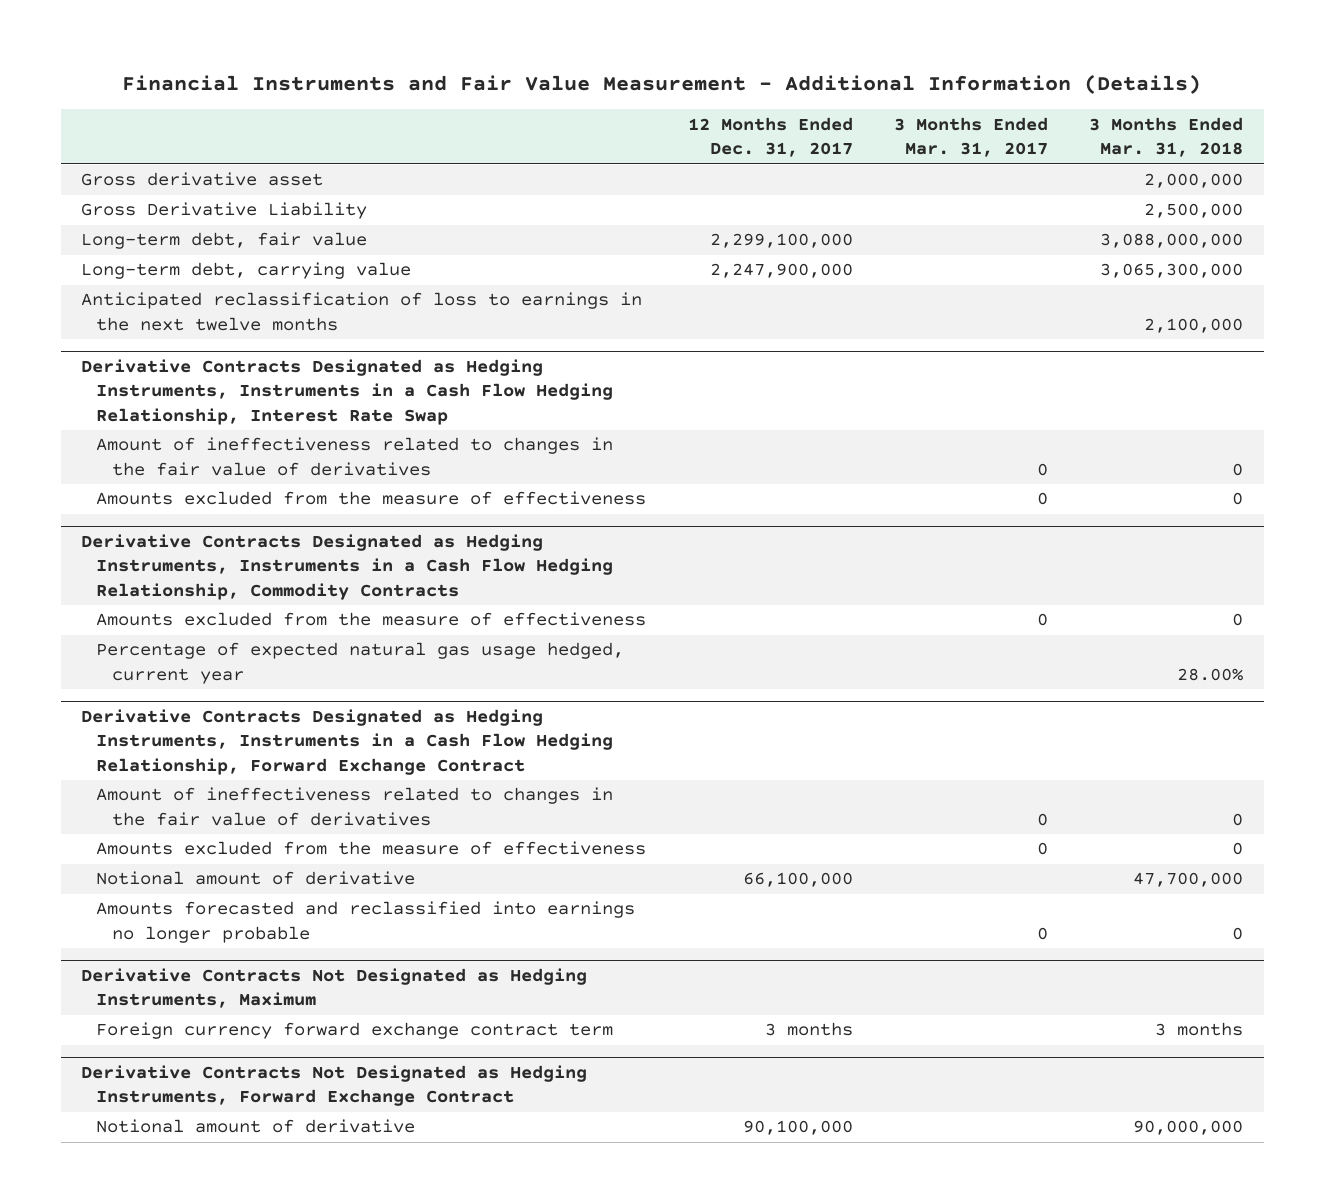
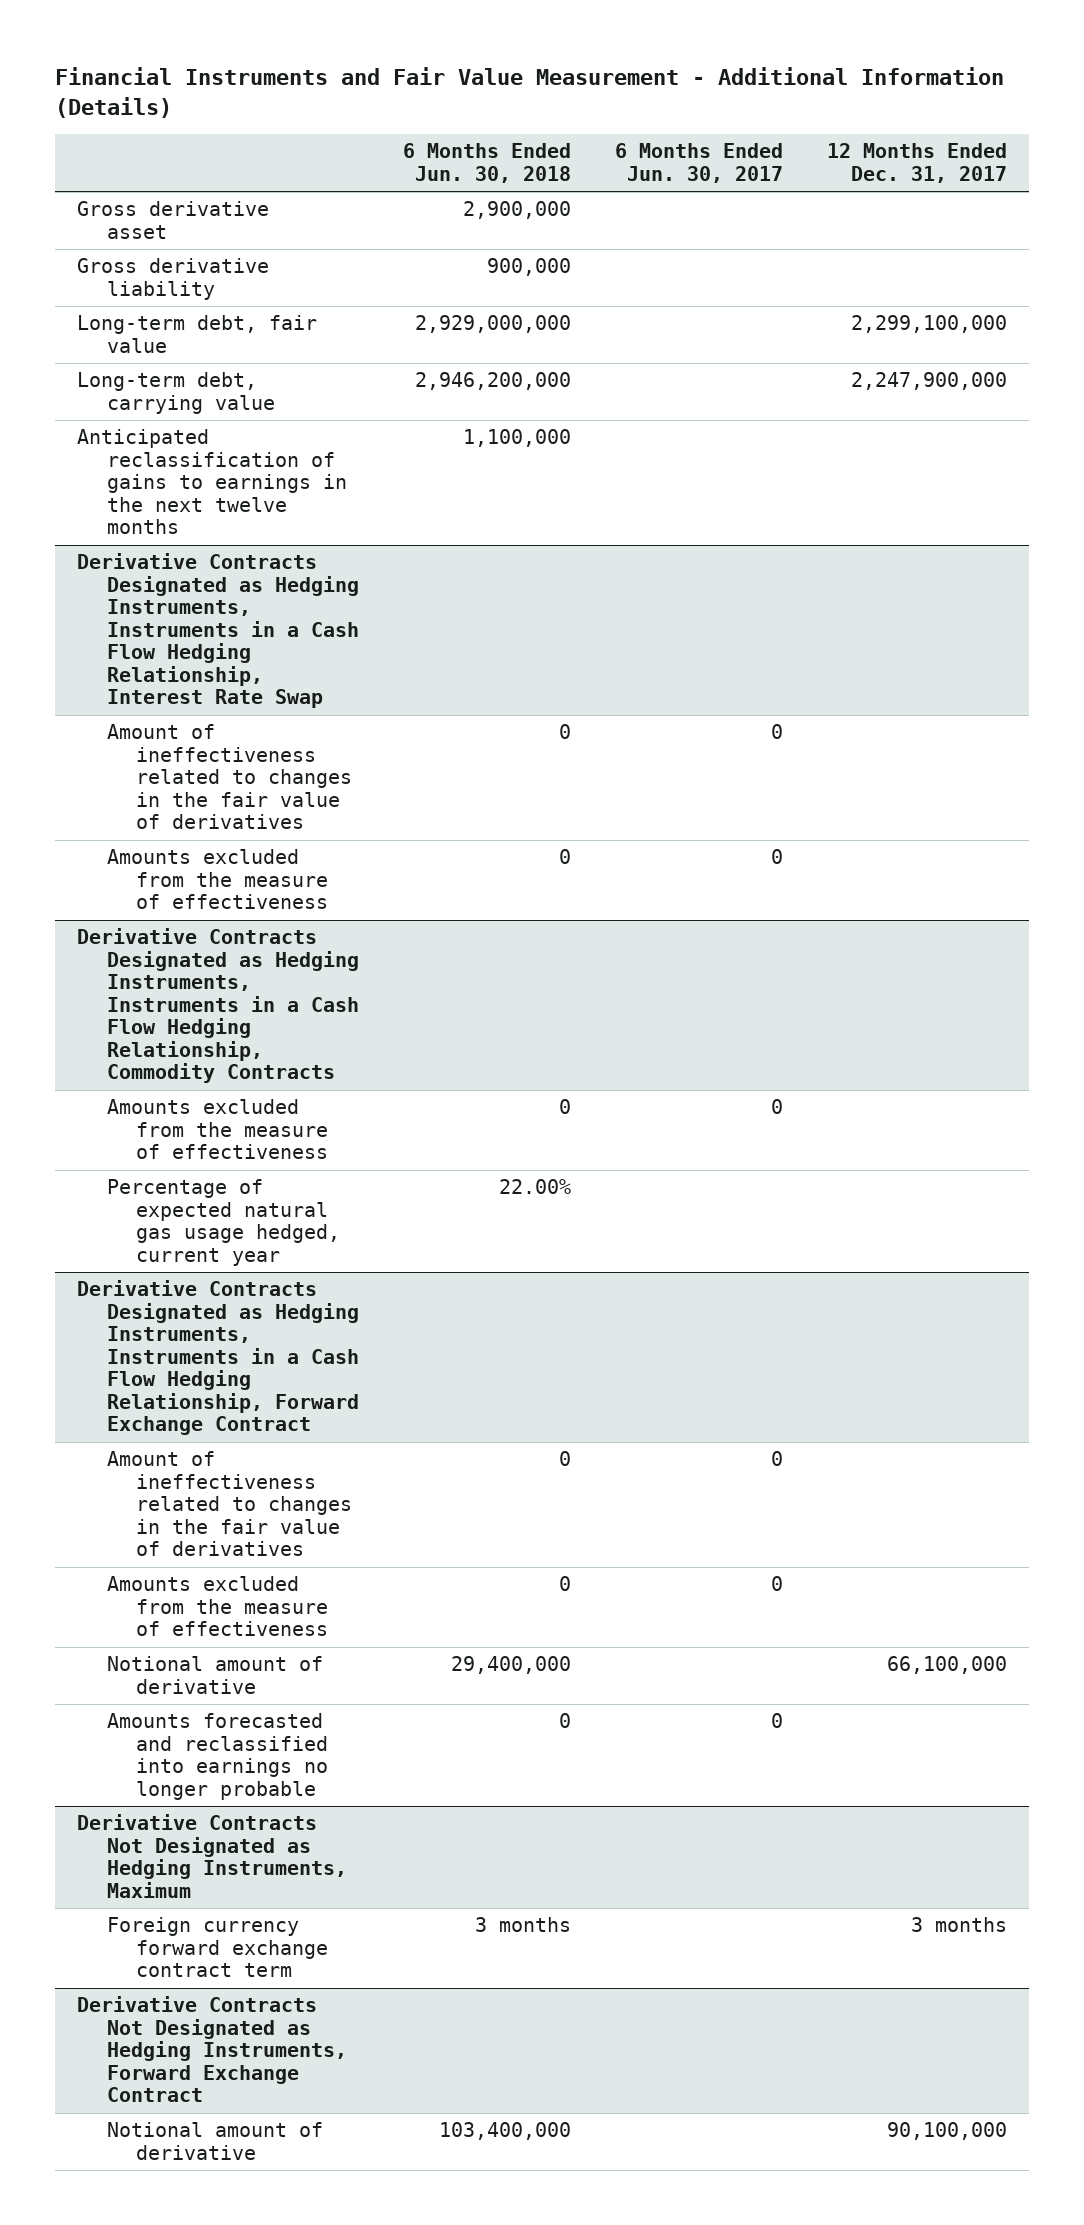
- | 12 Months Ended Dec. 31, 2017 | 3 Months Ended Mar. 31, 2017 | 3 Months Ended Mar. 31, 2018
+ | 6 Months Ended Jun. 30, 2018 | 6 Months Ended Jun. 30, 2017 | 12 Months Ended Dec. 31, 2017
- Gross Derivative Liability | | | 2,500,000
+ Gross derivative liability | 900,000 | |
- Anticipated reclassification of loss to earnings in the next twelve months | | | 2,100,000
+ Anticipated reclassification of gains to earnings in the next twelve months | 1,100,000 | |

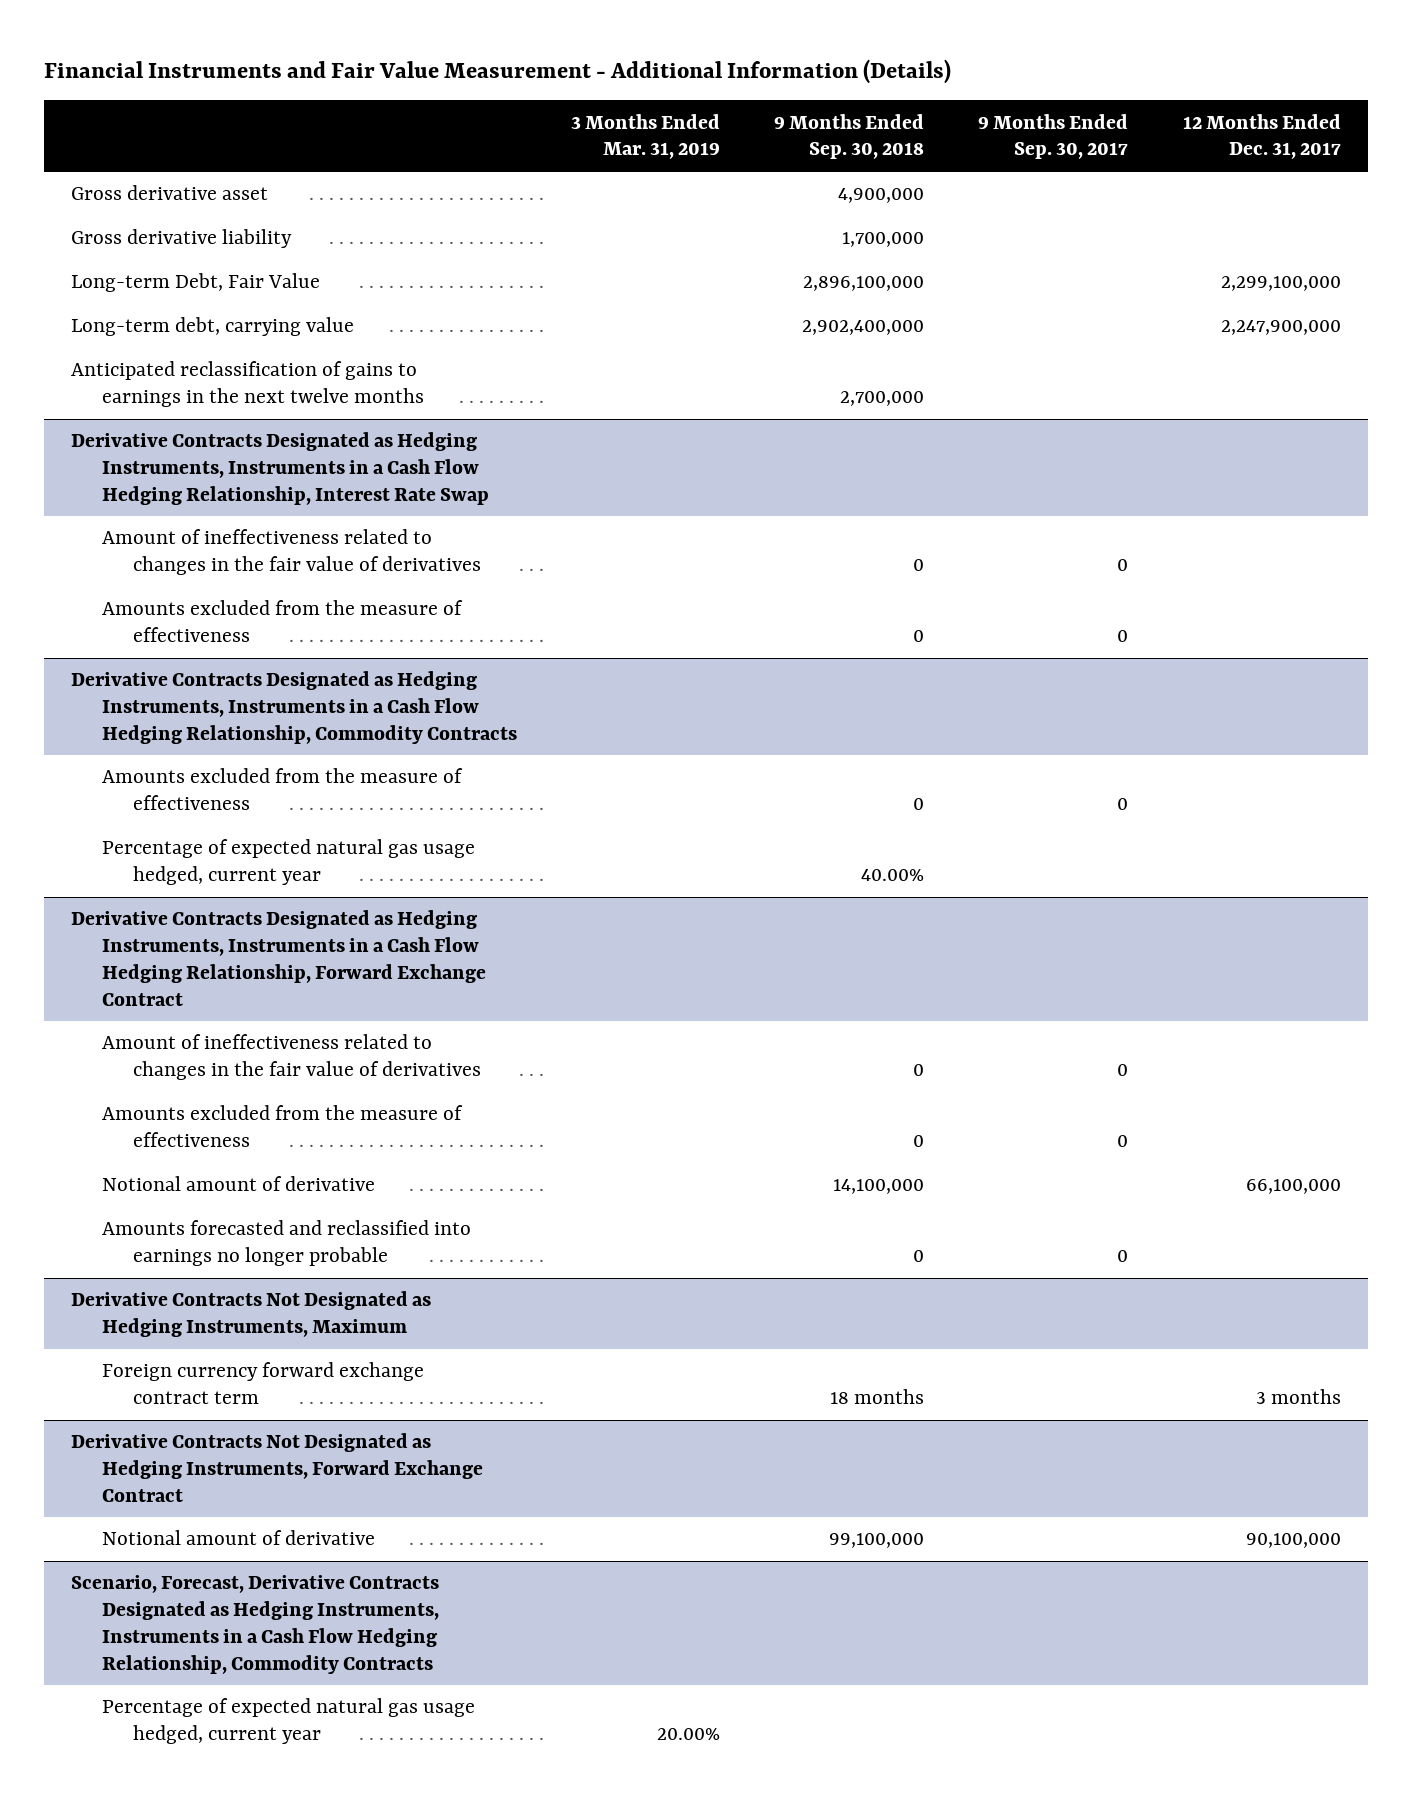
- | 6 Months Ended Jun. 30, 2018 | 6 Months Ended Jun. 30, 2017 | 12 Months Ended Dec. 31, 2017
+ | 3 Months Ended Mar. 31, 2019 | 9 Months Ended Sep. 30, 2018 | 9 Months Ended Sep. 30, 2017 | 12 Months Ended Dec. 31, 2017
- Long-term debt, fair value | 2,929,000,000 | | 2,299,100,000
+ Long-term Debt, Fair Value | | 2,896,100,000 | | 2,299,100,000
+ Scenario, Forecast, Derivative Contracts Designated as Hedging Instruments, Instruments in a Cash Flow Hedging Relationship, Commodity Contracts
+ Percentage of expected natural gas usage hedged, current year | 20.00% | | |

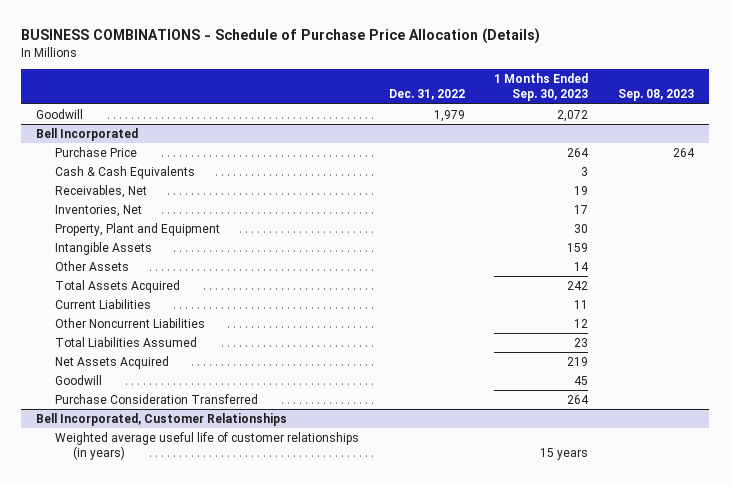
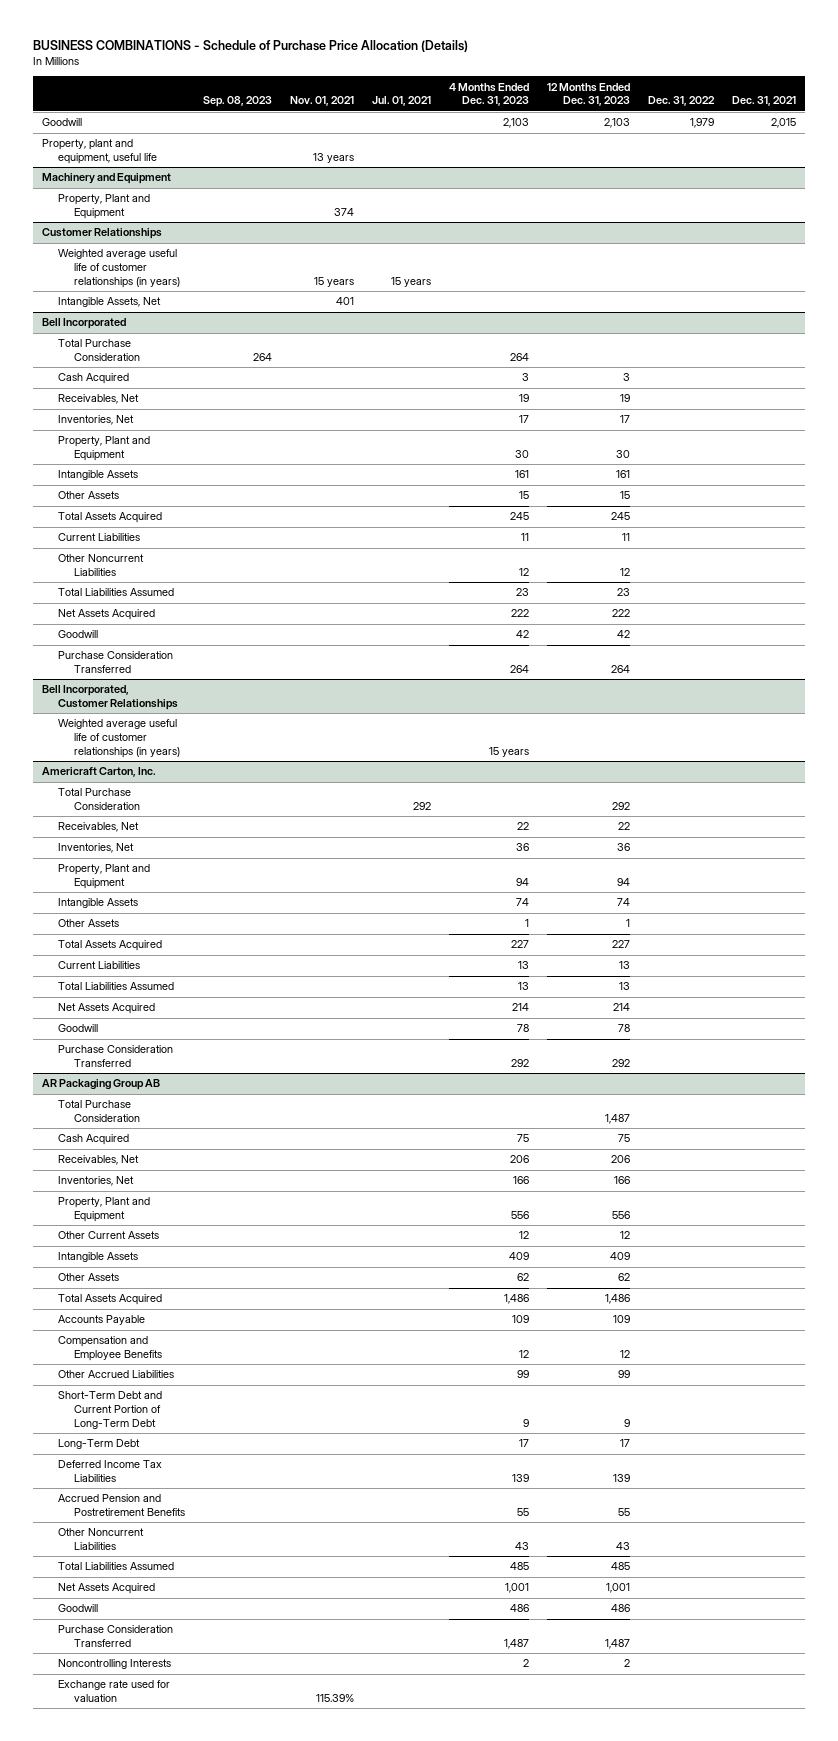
- | Dec. 31, 2022 | 1 Months Ended Sep. 30, 2023 | Sep. 08, 2023
+ | Sep. 08, 2023 | Nov. 01, 2021 | Jul. 01, 2021 | 4 Months Ended Dec. 31, 2023 | 12 Months Ended Dec. 31, 2023 | Dec. 31, 2022 | Dec. 31, 2021
+ Property, plant and equipment, useful life | | 13 years | | | | |
+ Machinery and Equipment
+ Property, Plant and Equipment | | 374 | | | | |
+ Customer Relationships
+ Weighted average useful life of customer relationships (in years) | | 15 years | 15 years | | | |
+ Intangible Assets, Net | | 401 | | | | |
@ Bell Incorporated
- Purchase Price | | 264 | 264
- Cash & Cash Equivalents | | 3 |
+ Total Purchase Consideration | 264 | | | 264 | | |
+ Cash Acquired | | | | 3 | 3 | |
+ Americraft Carton, Inc.
+ Total Purchase Consideration | | | 292 | | 292 | |
+ Receivables, Net | | | | 22 | 22 | |
+ Inventories, Net | | | | 36 | 36 | |
+ Property, Plant and Equipment | | | | 94 | 94 | |
+ Intangible Assets | | | | 74 | 74 | |
+ Other Assets | | | | 1 | 1 | |
+ Total Assets Acquired | | | | 227 | 227 | |
+ Current Liabilities | | | | 13 | 13 | |
+ Total Liabilities Assumed | | | | 13 | 13 | |
+ Net Assets Acquired | | | | 214 | 214 | |
+ Goodwill | | | | 78 | 78 | |
+ Purchase Consideration Transferred | | | | 292 | 292 | |
+ AR Packaging Group AB
+ Total Purchase Consideration | | | | | 1,487 | |
+ Cash Acquired | | | | 75 | 75 | |
+ Receivables, Net | | | | 206 | 206 | |
+ Inventories, Net | | | | 166 | 166 | |
+ Property, Plant and Equipment | | | | 556 | 556 | |
+ Other Current Assets | | | | 12 | 12 | |
+ Intangible Assets | | | | 409 | 409 | |
+ Other Assets | | | | 62 | 62 | |
+ Total Assets Acquired | | | | 1,486 | 1,486 | |
+ Accounts Payable | | | | 109 | 109 | |
+ Compensation and Employee Benefits | | | | 12 | 12 | |
+ Other Accrued Liabilities | | | | 99 | 99 | |
+ Short-Term Debt and Current Portion of Long-Term Debt | | | | 9 | 9 | |
+ Long-Term Debt | | | | 17 | 17 | |
+ Deferred Income Tax Liabilities | | | | 139 | 139 | |
+ Accrued Pension and Postretirement Benefits | | | | 55 | 55 | |
+ Other Noncurrent Liabilities | | | | 43 | 43 | |
+ Total Liabilities Assumed | | | | 485 | 485 | |
+ Net Assets Acquired | | | | 1,001 | 1,001 | |
+ Goodwill | | | | 486 | 486 | |
+ Purchase Consideration Transferred | | | | 1,487 | 1,487 | |
+ Noncontrolling Interests | | | | 2 | 2 | |
+ Exchange rate used for valuation | | 115.39% | | | | |

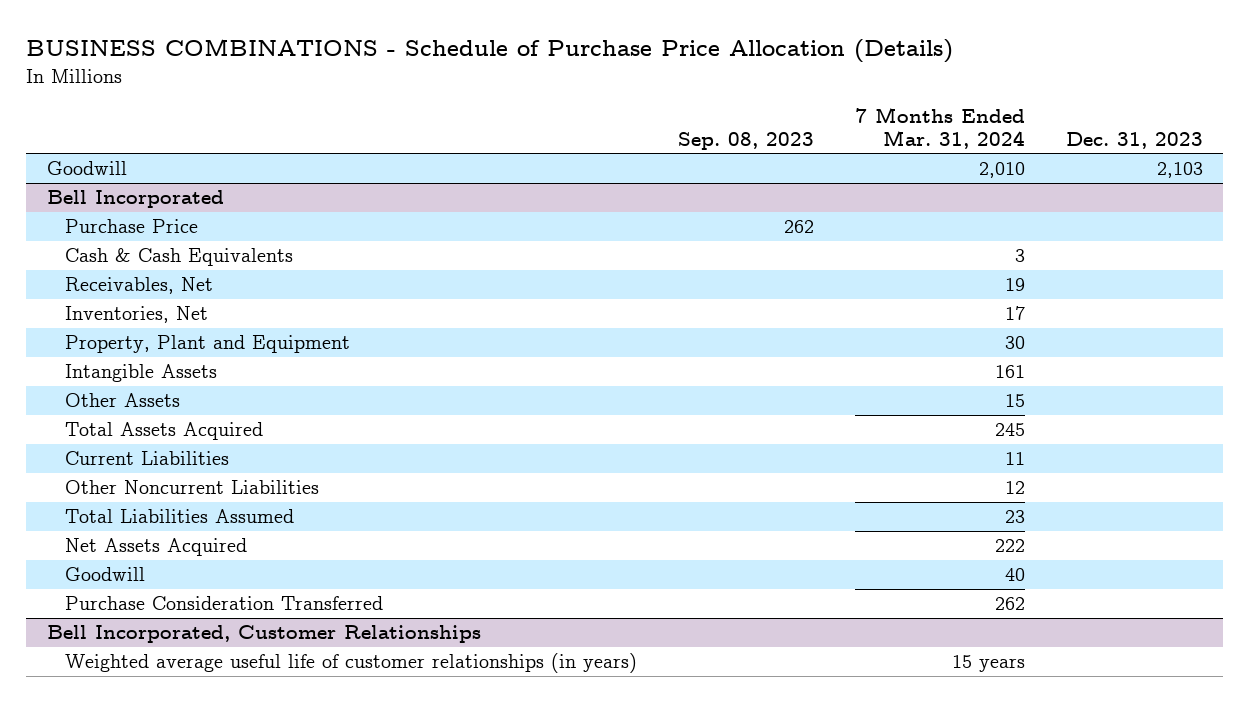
- | Sep. 08, 2023 | Nov. 01, 2021 | Jul. 01, 2021 | 4 Months Ended Dec. 31, 2023 | 12 Months Ended Dec. 31, 2023 | Dec. 31, 2022 | Dec. 31, 2021
+ | Sep. 08, 2023 | 7 Months Ended Mar. 31, 2024 | Dec. 31, 2023
- Property, plant and equipment, useful life | | 13 years | | | | |
- Machinery and Equipment
- Property, Plant and Equipment | | 374 | | | | |
- Customer Relationships
- Weighted average useful life of customer relationships (in years) | | 15 years | 15 years | | | |
- Intangible Assets, Net | | 401 | | | | |
@ Bell Incorporated
- Total Purchase Consideration | 264 | | | 264 | | |
- Cash Acquired | | | | 3 | 3 | |
+ Purchase Price | 262 | |
+ Cash & Cash Equivalents | | 3 |
- Americraft Carton, Inc.
- Total Purchase Consideration | | | 292 | | 292 | |
- Receivables, Net | | | | 22 | 22 | |
- Inventories, Net | | | | 36 | 36 | |
- Property, Plant and Equipment | | | | 94 | 94 | |
- Intangible Assets | | | | 74 | 74 | |
- Other Assets | | | | 1 | 1 | |
- Total Assets Acquired | | | | 227 | 227 | |
- Current Liabilities | | | | 13 | 13 | |
- Total Liabilities Assumed | | | | 13 | 13 | |
- Net Assets Acquired | | | | 214 | 214 | |
- Goodwill | | | | 78 | 78 | |
- Purchase Consideration Transferred | | | | 292 | 292 | |
- AR Packaging Group AB
- Total Purchase Consideration | | | | | 1,487 | |
- Cash Acquired | | | | 75 | 75 | |
- Receivables, Net | | | | 206 | 206 | |
- Inventories, Net | | | | 166 | 166 | |
- Property, Plant and Equipment | | | | 556 | 556 | |
- Other Current Assets | | | | 12 | 12 | |
- Intangible Assets | | | | 409 | 409 | |
- Other Assets | | | | 62 | 62 | |
- Total Assets Acquired | | | | 1,486 | 1,486 | |
- Accounts Payable | | | | 109 | 109 | |
- Compensation and Employee Benefits | | | | 12 | 12 | |
- Other Accrued Liabilities | | | | 99 | 99 | |
- Short-Term Debt and Current Portion of Long-Term Debt | | | | 9 | 9 | |
- Long-Term Debt | | | | 17 | 17 | |
- Deferred Income Tax Liabilities | | | | 139 | 139 | |
- Accrued Pension and Postretirement Benefits | | | | 55 | 55 | |
- Other Noncurrent Liabilities | | | | 43 | 43 | |
- Total Liabilities Assumed | | | | 485 | 485 | |
- Net Assets Acquired | | | | 1,001 | 1,001 | |
- Goodwill | | | | 486 | 486 | |
- Purchase Consideration Transferred | | | | 1,487 | 1,487 | |
- Noncontrolling Interests | | | | 2 | 2 | |
- Exchange rate used for valuation | | 115.39% | | | | |

